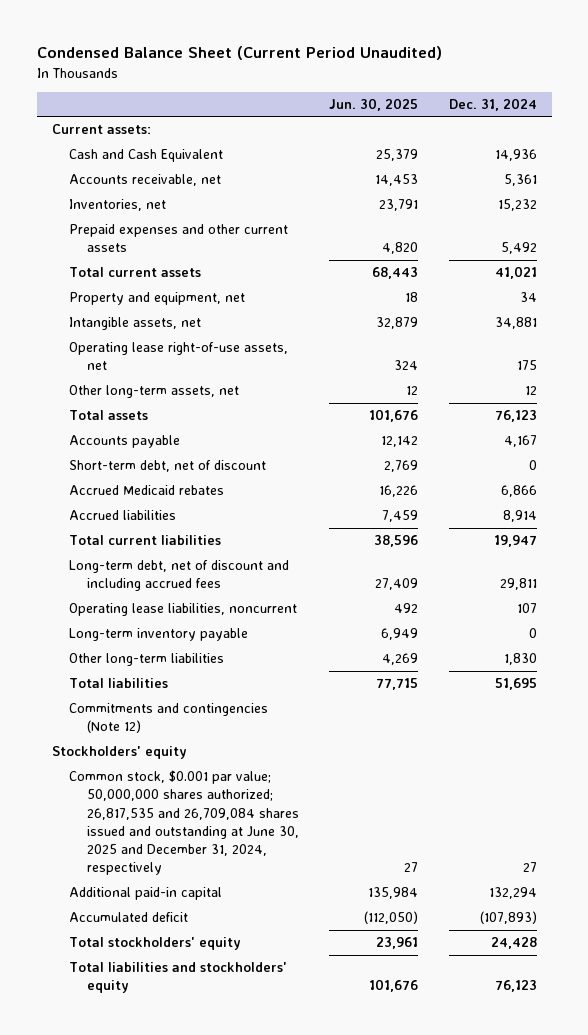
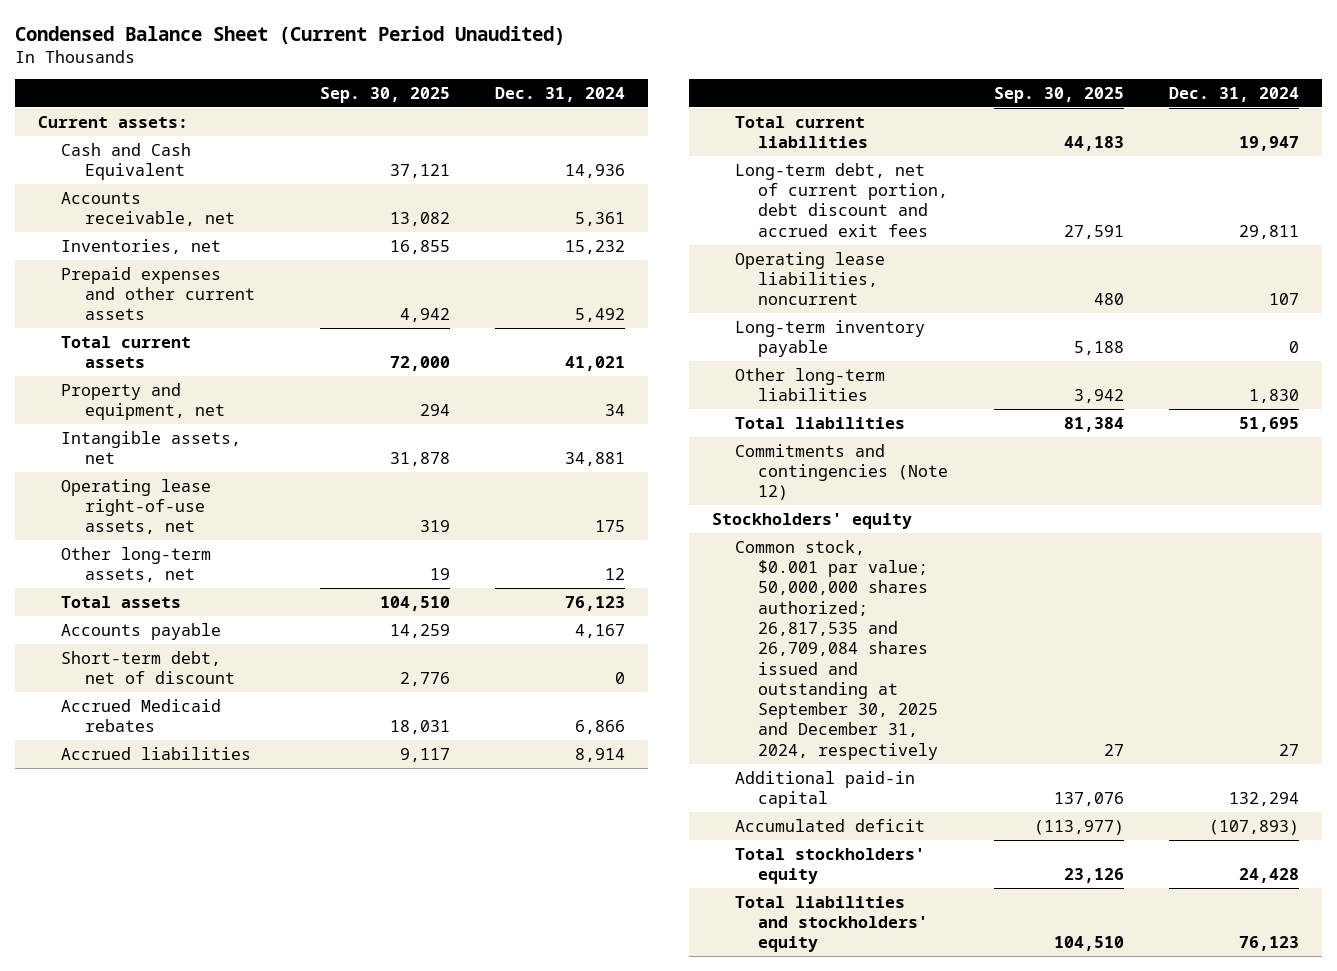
- | Jun. 30, 2025 | Dec. 31, 2024
+ | Sep. 30, 2025 | Dec. 31, 2024
- Long-term debt, net of discount and including accrued fees | 27,409 | 29,811
+ Long-term debt, net of current portion, debt discount and accrued exit fees | 27,591 | 29,811
- Common stock, $0.001 par value; 50,000,000 shares authorized; 26,817,535 and 26,709,084 shares issued and outstanding at June 30, 2025 and December 31, 2024, respectively | 27 | 27
+ Common stock, $0.001 par value; 50,000,000 shares authorized; 26,817,535 and 26,709,084 shares issued and outstanding at September 30, 2025 and December 31, 2024, respectively | 27 | 27

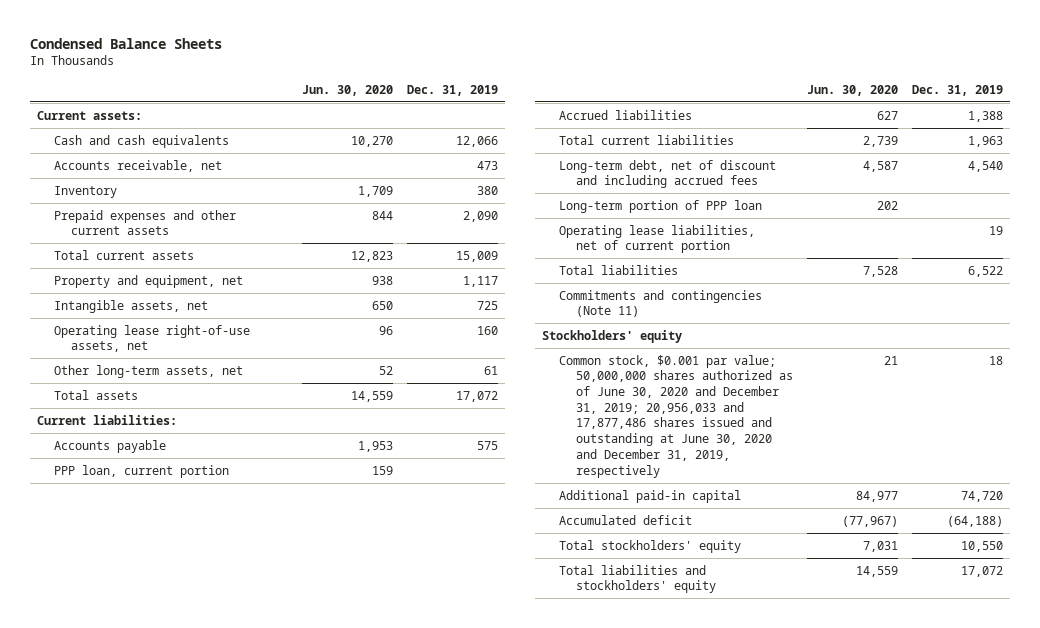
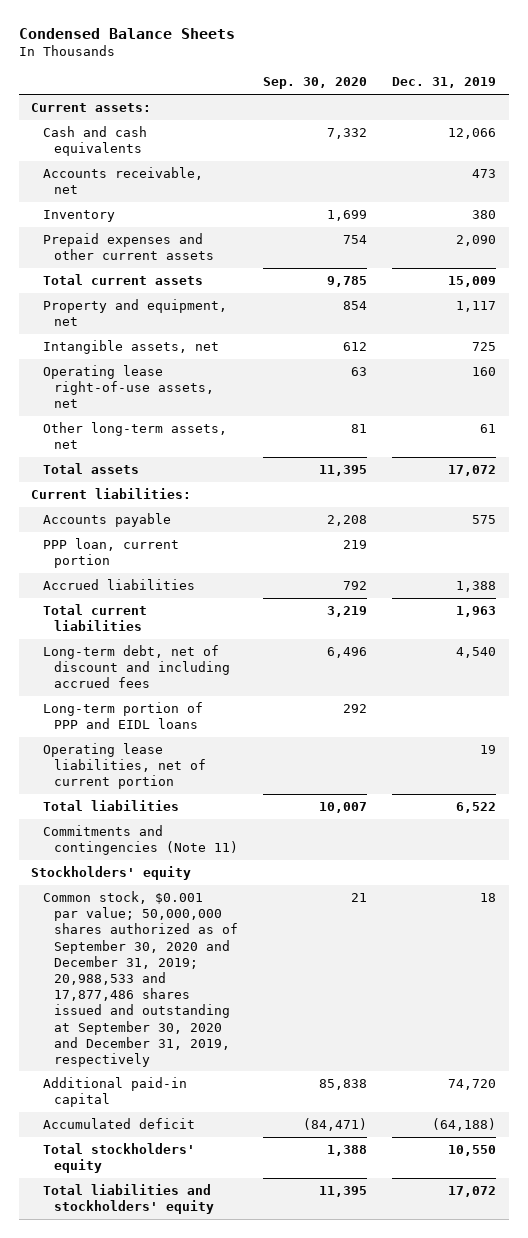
- | Jun. 30, 2020 | Dec. 31, 2019
+ | Sep. 30, 2020 | Dec. 31, 2019
- Long-term portion of PPP loan | 202 |
+ Long-term portion of PPP and EIDL loans | 292 |
- Common stock, $0.001 par value; 50,000,000 shares authorized as of June 30, 2020 and December 31, 2019; 20,956,033 and 17,877,486 shares issued and outstanding at June 30, 2020 and December 31, 2019, respectively | 21 | 18
+ Common stock, $0.001 par value; 50,000,000 shares authorized as of September 30, 2020 and December 31, 2019; 20,988,533 and 17,877,486 shares issued and outstanding at September 30, 2020 and December 31, 2019, respectively | 21 | 18

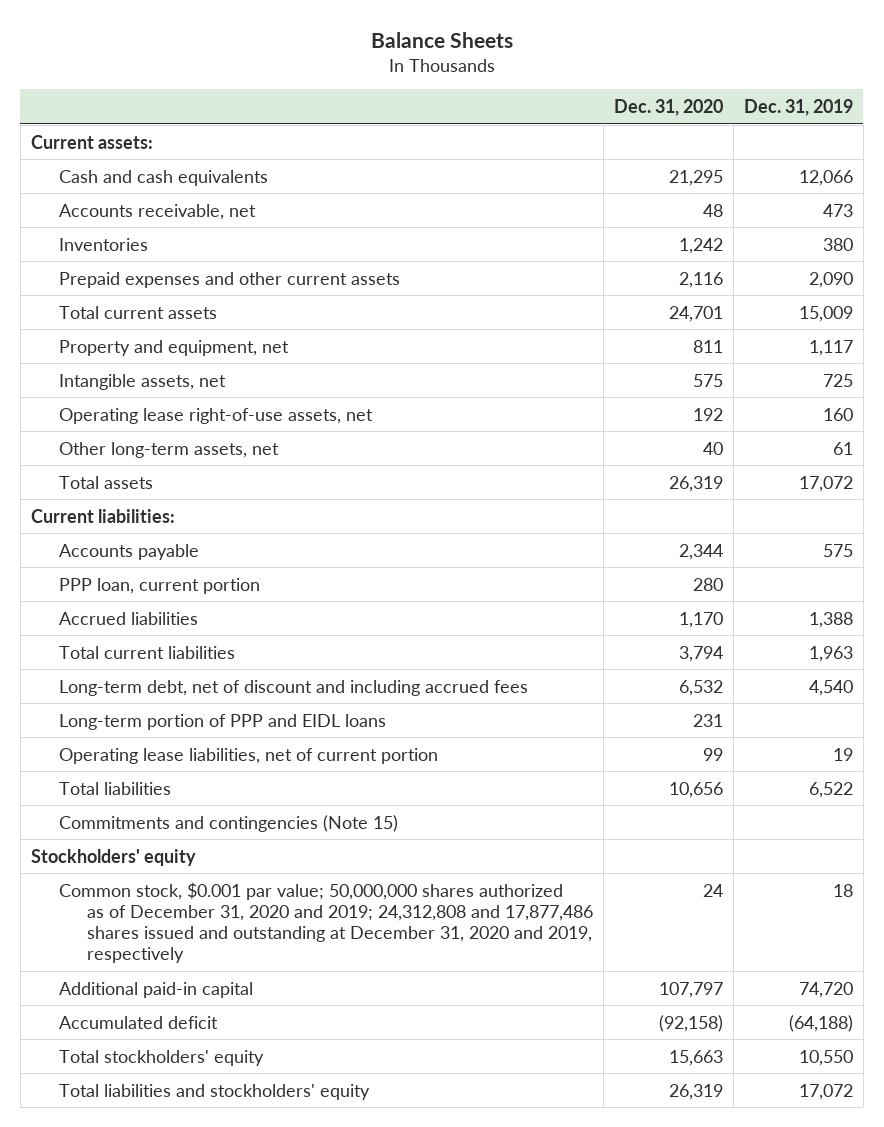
- Condensed Balance Sheets
+ Balance Sheets
- | Sep. 30, 2020 | Dec. 31, 2019
+ | Dec. 31, 2020 | Dec. 31, 2019
- Inventory | 1,699 | 380
+ Inventories | 1,242 | 380
- Commitments and contingencies (Note 11)
+ Commitments and contingencies (Note 15)
- Common stock, $0.001 par value; 50,000,000 shares authorized as of September 30, 2020 and December 31, 2019; 20,988,533 and 17,877,486 shares issued and outstanding at September 30, 2020 and December 31, 2019, respectively | 21 | 18
+ Common stock, $0.001 par value; 50,000,000 shares authorized as of December 31, 2020 and 2019; 24,312,808 and 17,877,486 shares issued and outstanding at December 31, 2020 and 2019, respectively | 24 | 18

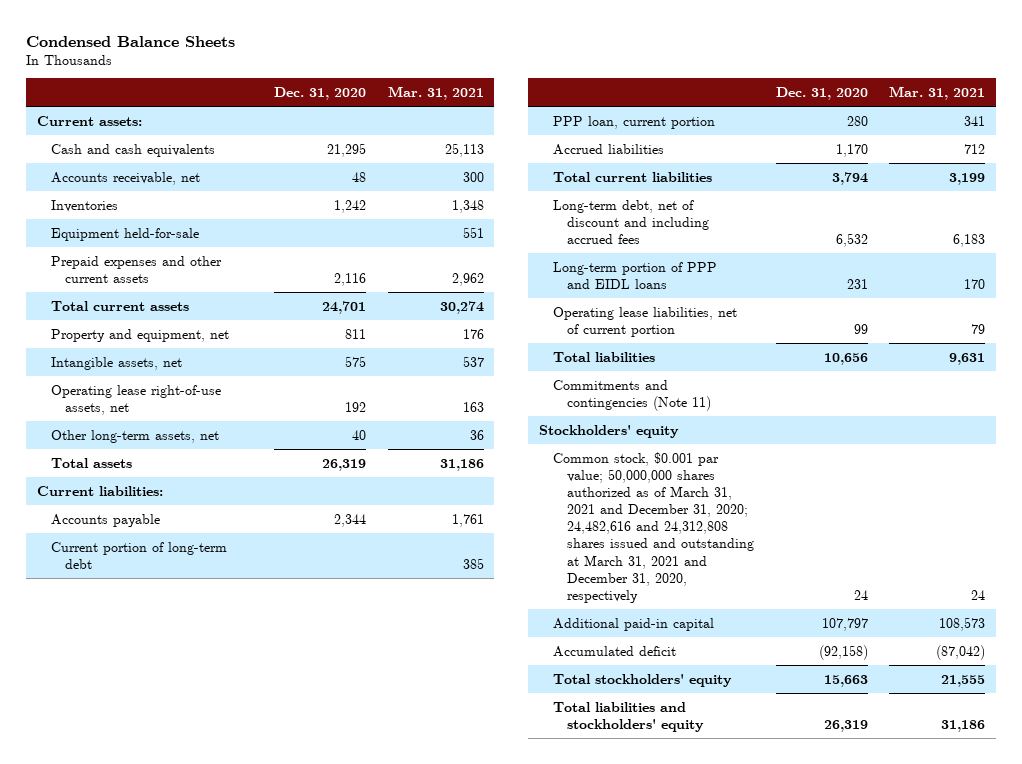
- Balance Sheets
+ Condensed Balance Sheets
- | Dec. 31, 2020 | Dec. 31, 2019
+ | Dec. 31, 2020 | Mar. 31, 2021
+ Equipment held-for-sale | | 551
+ Current portion of long-term debt | | 385
- Commitments and contingencies (Note 15)
+ Commitments and contingencies (Note 11)
- Common stock, $0.001 par value; 50,000,000 shares authorized as of December 31, 2020 and 2019; 24,312,808 and 17,877,486 shares issued and outstanding at December 31, 2020 and 2019, respectively | 24 | 18
+ Common stock, $0.001 par value; 50,000,000 shares authorized as of March 31, 2021 and December 31, 2020; 24,482,616 and 24,312,808 shares issued and outstanding at March 31, 2021 and December 31, 2020, respectively | 24 | 24

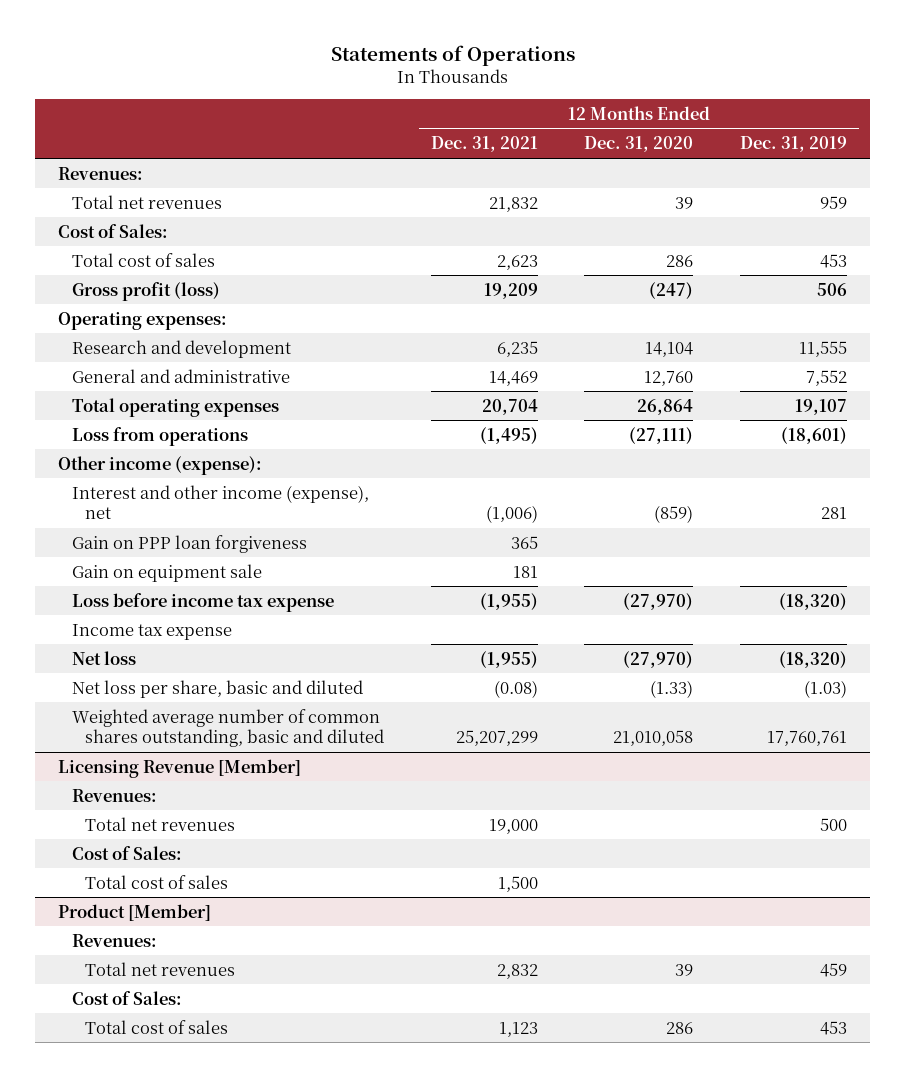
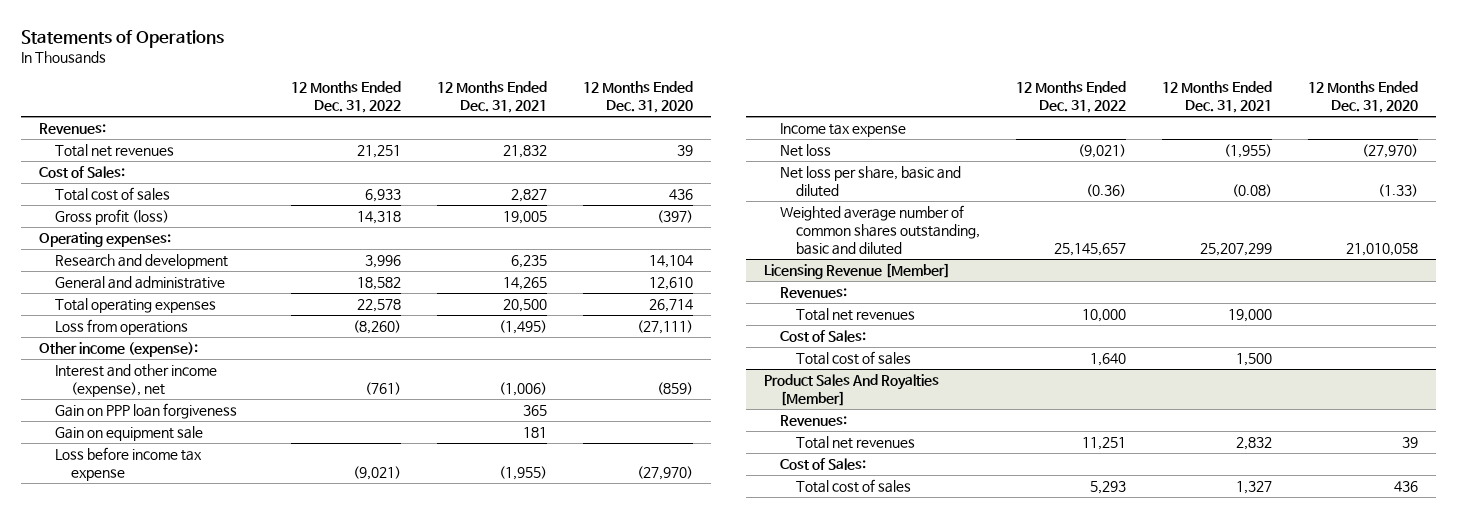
- | 12 Months Ended Dec. 31, 2021 | 12 Months Ended Dec. 31, 2020 | 12 Months Ended Dec. 31, 2019
+ | 12 Months Ended Dec. 31, 2022 | 12 Months Ended Dec. 31, 2021 | 12 Months Ended Dec. 31, 2020
- Total cost of sales | 2,623 | 286 | 453
- Gross profit (loss) | 19,209 | (247) | 506
+ Total cost of sales | 6,933 | 2,827 | 436
+ Gross profit (loss) | 14,318 | 19,005 | (397)
- General and administrative | 14,469 | 12,760 | 7,552
- Total operating expenses | 20,704 | 26,864 | 19,107
+ General and administrative | 18,582 | 14,265 | 12,610
+ Total operating expenses | 22,578 | 20,500 | 26,714
- Product [Member]
+ Product Sales And Royalties [Member]
- Total cost of sales | 1,123 | 286 | 453
+ Total cost of sales | 5,293 | 1,327 | 436

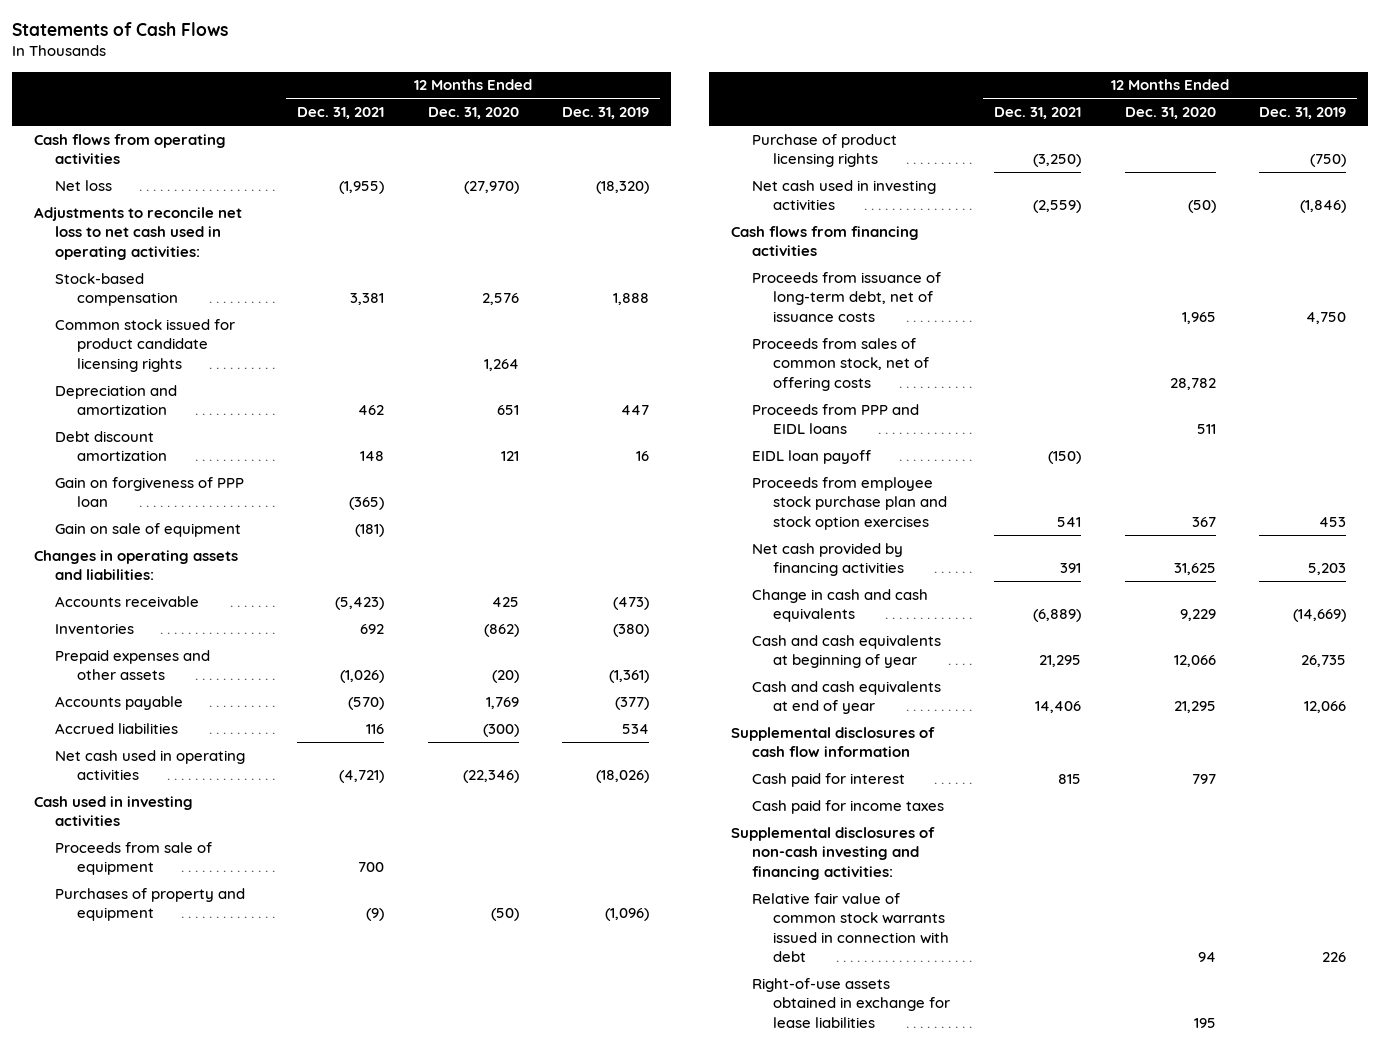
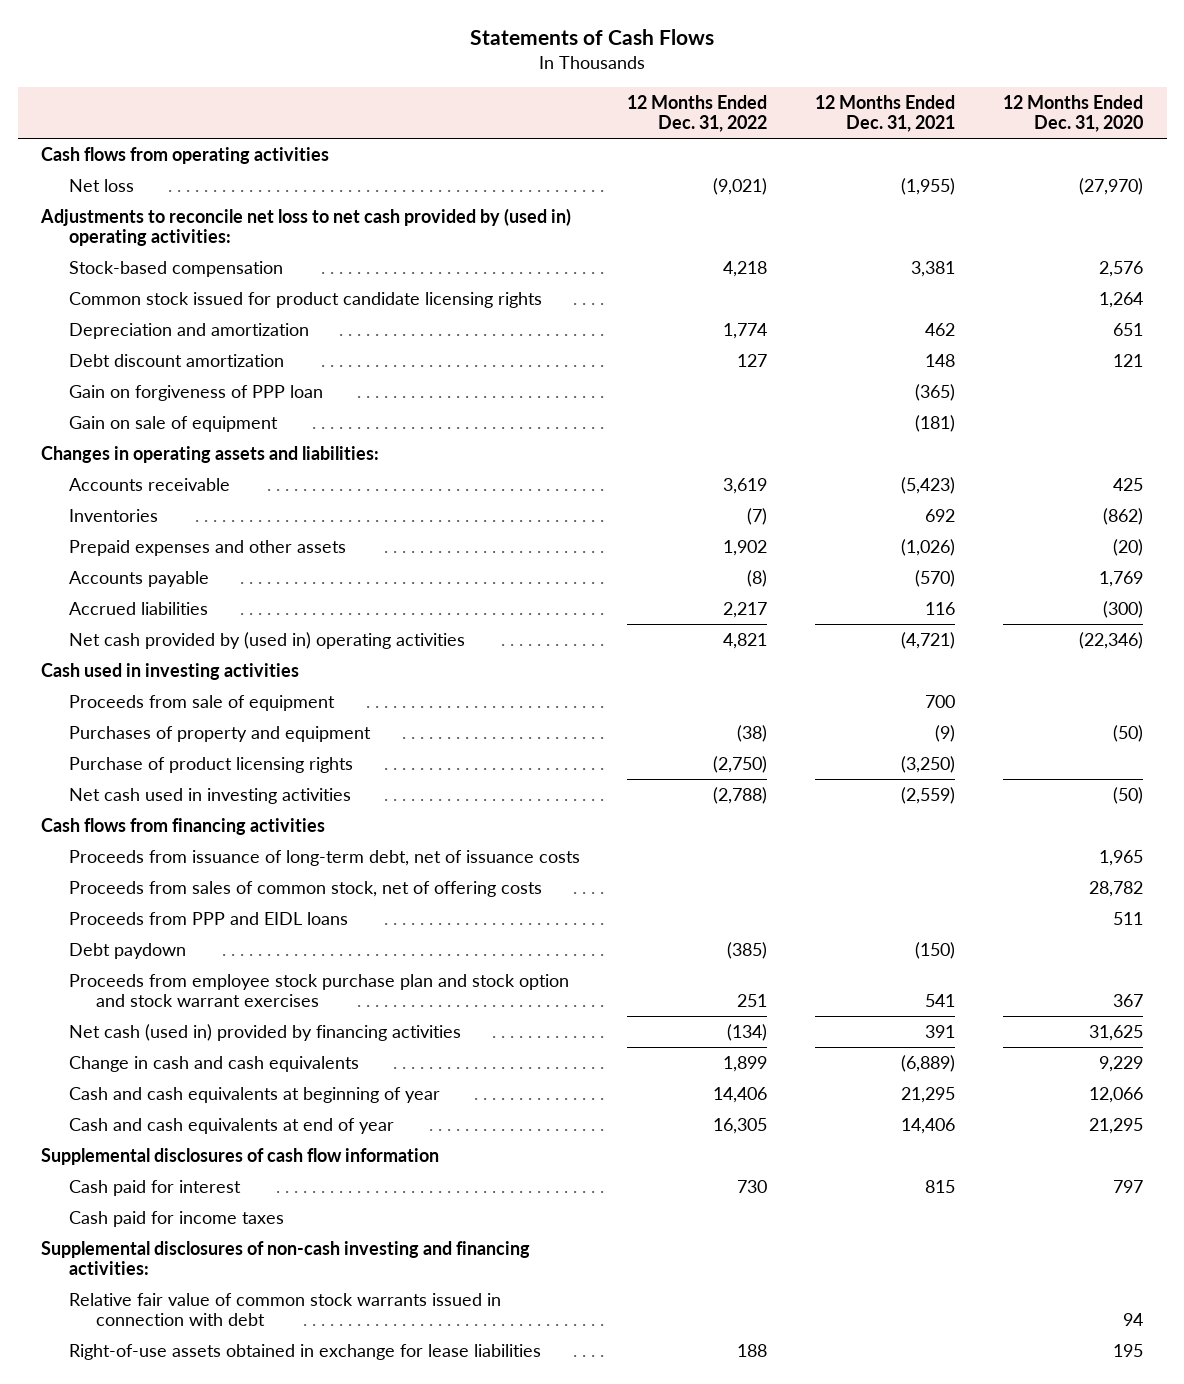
- | 12 Months Ended Dec. 31, 2021 | 12 Months Ended Dec. 31, 2020 | 12 Months Ended Dec. 31, 2019
+ | 12 Months Ended Dec. 31, 2022 | 12 Months Ended Dec. 31, 2021 | 12 Months Ended Dec. 31, 2020
- Adjustments to reconcile net loss to net cash used in operating activities:
+ Adjustments to reconcile net loss to net cash provided by (used in) operating activities:
- Net cash used in operating activities | (4,721) | (22,346) | (18,026)
+ Net cash provided by (used in) operating activities | 4,821 | (4,721) | (22,346)
- EIDL loan payoff | (150) | |
- Proceeds from employee stock purchase plan and stock option exercises | 541 | 367 | 453
- Net cash provided by financing activities | 391 | 31,625 | 5,203
+ Debt paydown | (385) | (150) |
+ Proceeds from employee stock purchase plan and stock option and stock warrant exercises | 251 | 541 | 367
+ Net cash (used in) provided by financing activities | (134) | 391 | 31,625

